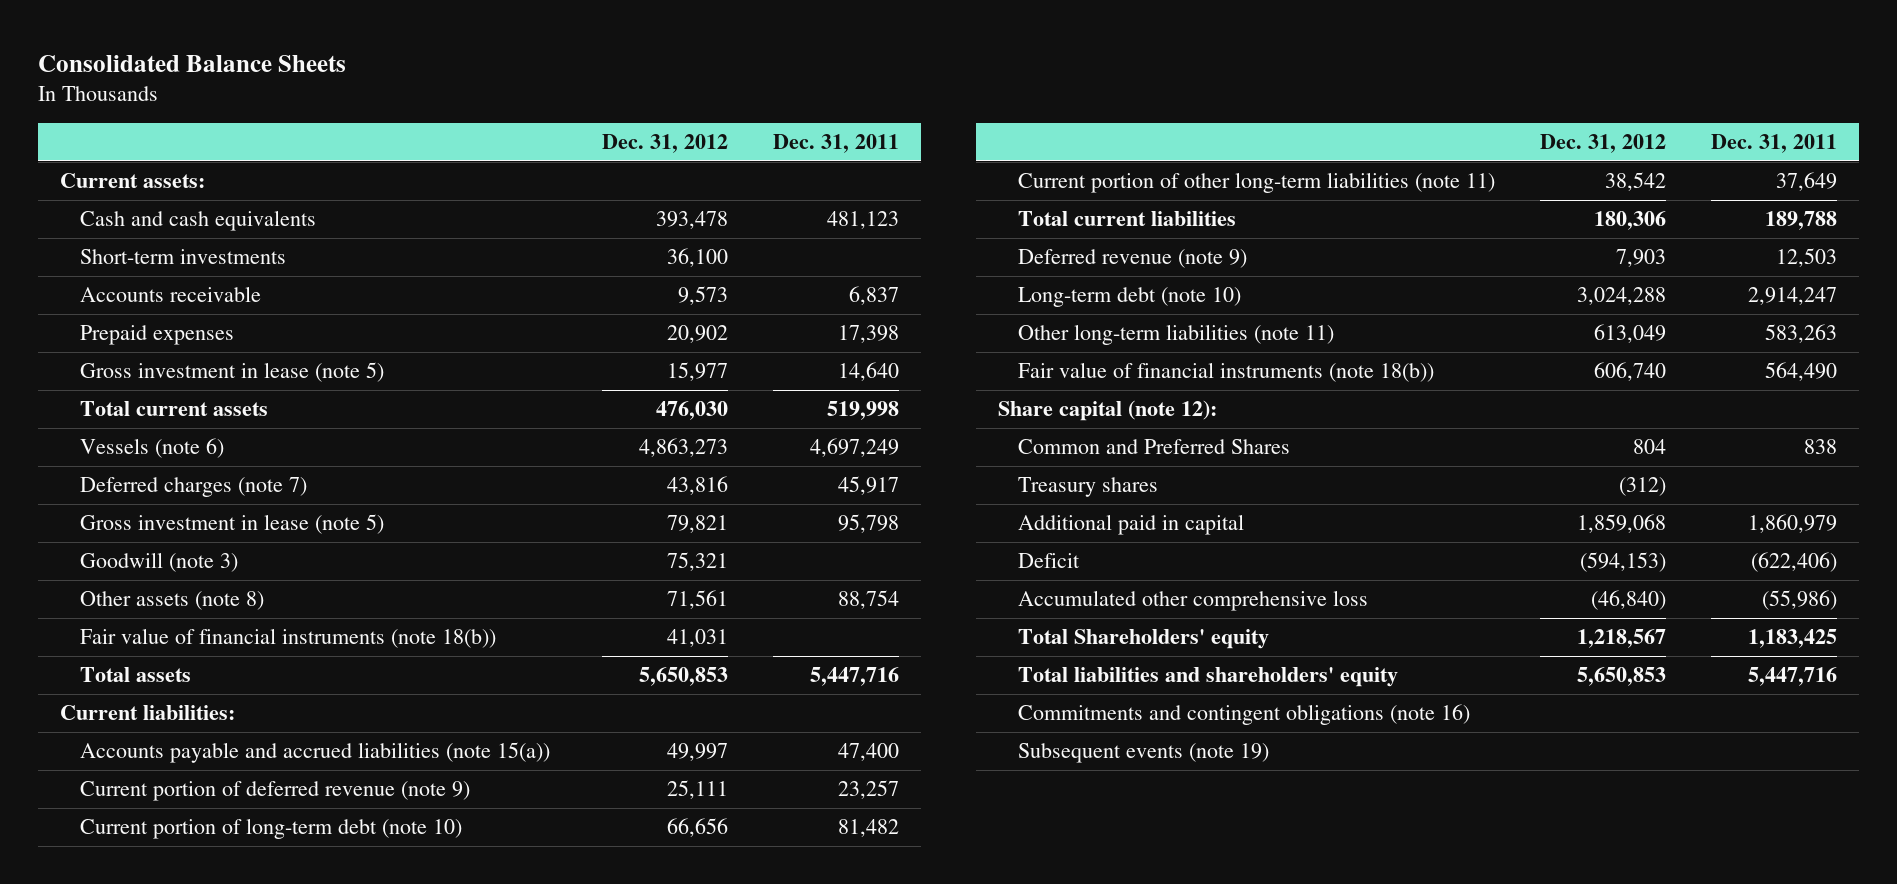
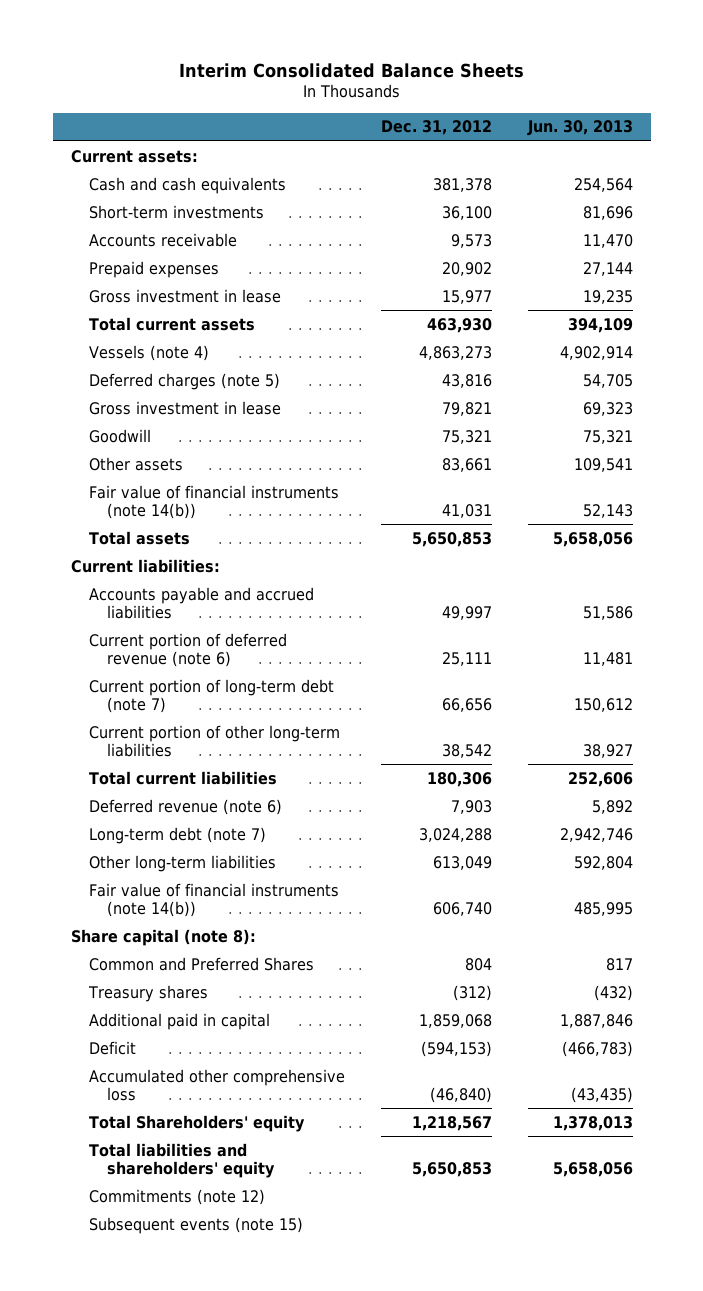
- Consolidated Balance Sheets
+ Interim Consolidated Balance Sheets
- | Dec. 31, 2012 | Dec. 31, 2011
+ | Dec. 31, 2012 | Jun. 30, 2013
- Cash and cash equivalents | 393,478 | 481,123
+ Cash and cash equivalents | 381,378 | 254,564
- Gross investment in lease (note 5) | 15,977 | 14,640
- Total current assets | 476,030 | 519,998
- Vessels (note 6) | 4,863,273 | 4,697,249
- Deferred charges (note 7) | 43,816 | 45,917
- Gross investment in lease (note 5) | 79,821 | 95,798
- Goodwill (note 3) | 75,321 |
- Other assets (note 8) | 71,561 | 88,754
- Fair value of financial instruments (note 18(b)) | 41,031 |
+ Gross investment in lease | 15,977 | 19,235
+ Total current assets | 463,930 | 394,109
+ Vessels (note 4) | 4,863,273 | 4,902,914
+ Deferred charges (note 5) | 43,816 | 54,705
+ Gross investment in lease | 79,821 | 69,323
+ Goodwill | 75,321 | 75,321
+ Other assets | 83,661 | 109,541
+ Fair value of financial instruments (note 14(b)) | 41,031 | 52,143
- Accounts payable and accrued liabilities (note 15(a)) | 49,997 | 47,400
- Current portion of deferred revenue (note 9) | 25,111 | 23,257
- Current portion of long-term debt (note 10) | 66,656 | 81,482
- Current portion of other long-term liabilities (note 11) | 38,542 | 37,649
+ Accounts payable and accrued liabilities | 49,997 | 51,586
+ Current portion of deferred revenue (note 6) | 25,111 | 11,481
+ Current portion of long-term debt (note 7) | 66,656 | 150,612
+ Current portion of other long-term liabilities | 38,542 | 38,927
- Deferred revenue (note 9) | 7,903 | 12,503
- Long-term debt (note 10) | 3,024,288 | 2,914,247
- Other long-term liabilities (note 11) | 613,049 | 583,263
- Fair value of financial instruments (note 18(b)) | 606,740 | 564,490
- Share capital (note 12):
+ Deferred revenue (note 6) | 7,903 | 5,892
+ Long-term debt (note 7) | 3,024,288 | 2,942,746
+ Other long-term liabilities | 613,049 | 592,804
+ Fair value of financial instruments (note 14(b)) | 606,740 | 485,995
+ Share capital (note 8):
- Commitments and contingent obligations (note 16)
- Subsequent events (note 19)
+ Commitments (note 12)
+ Subsequent events (note 15)

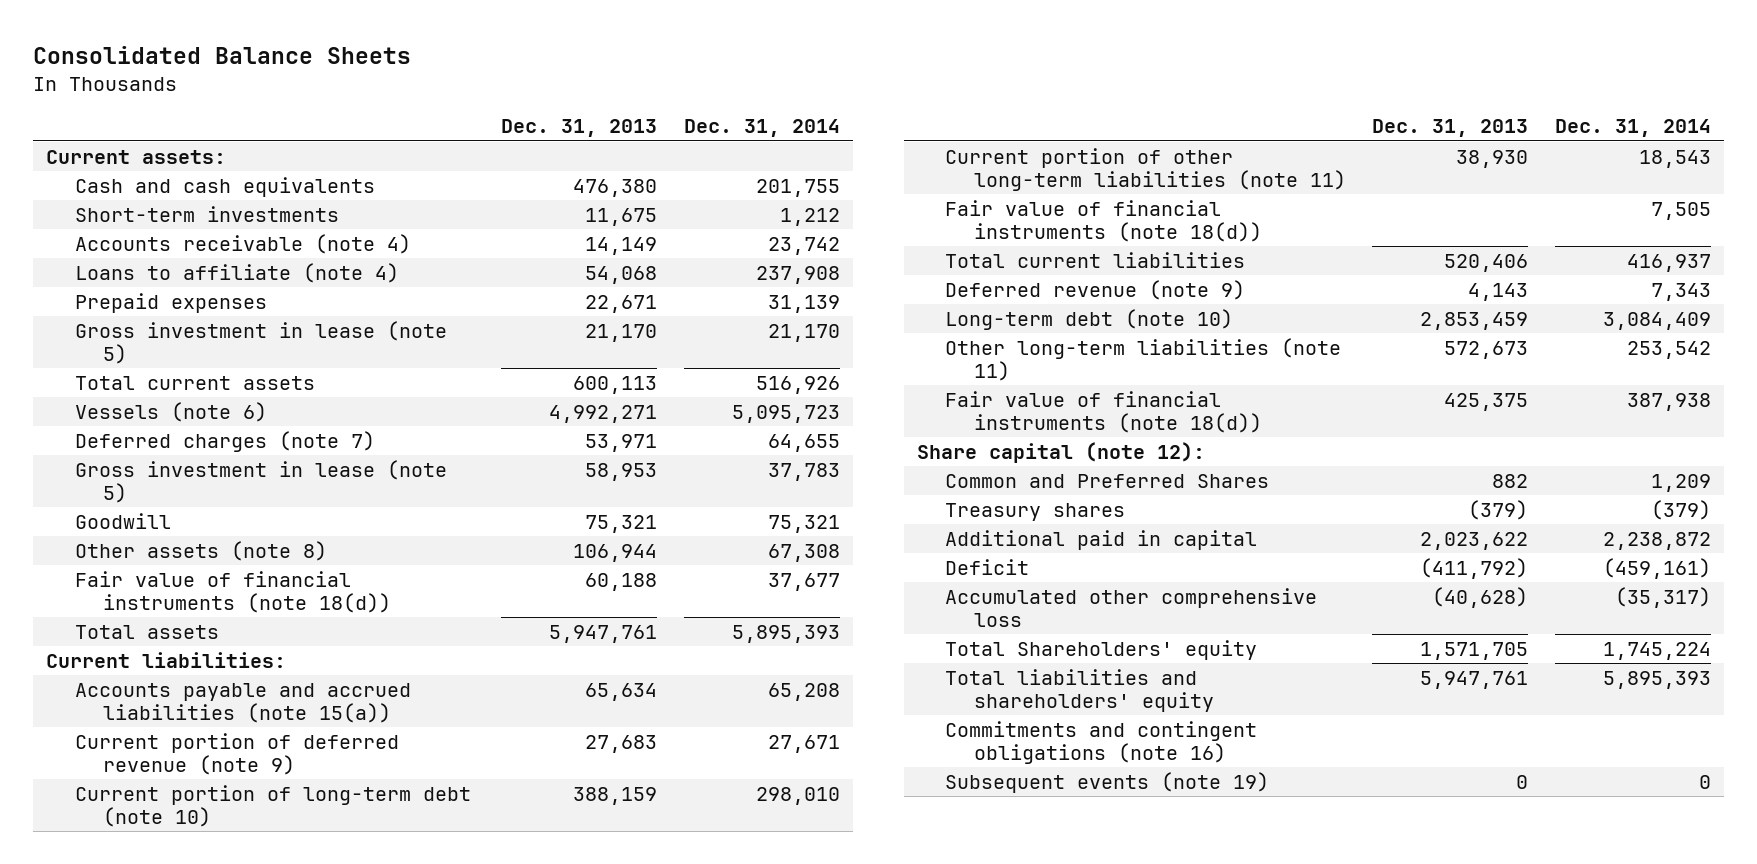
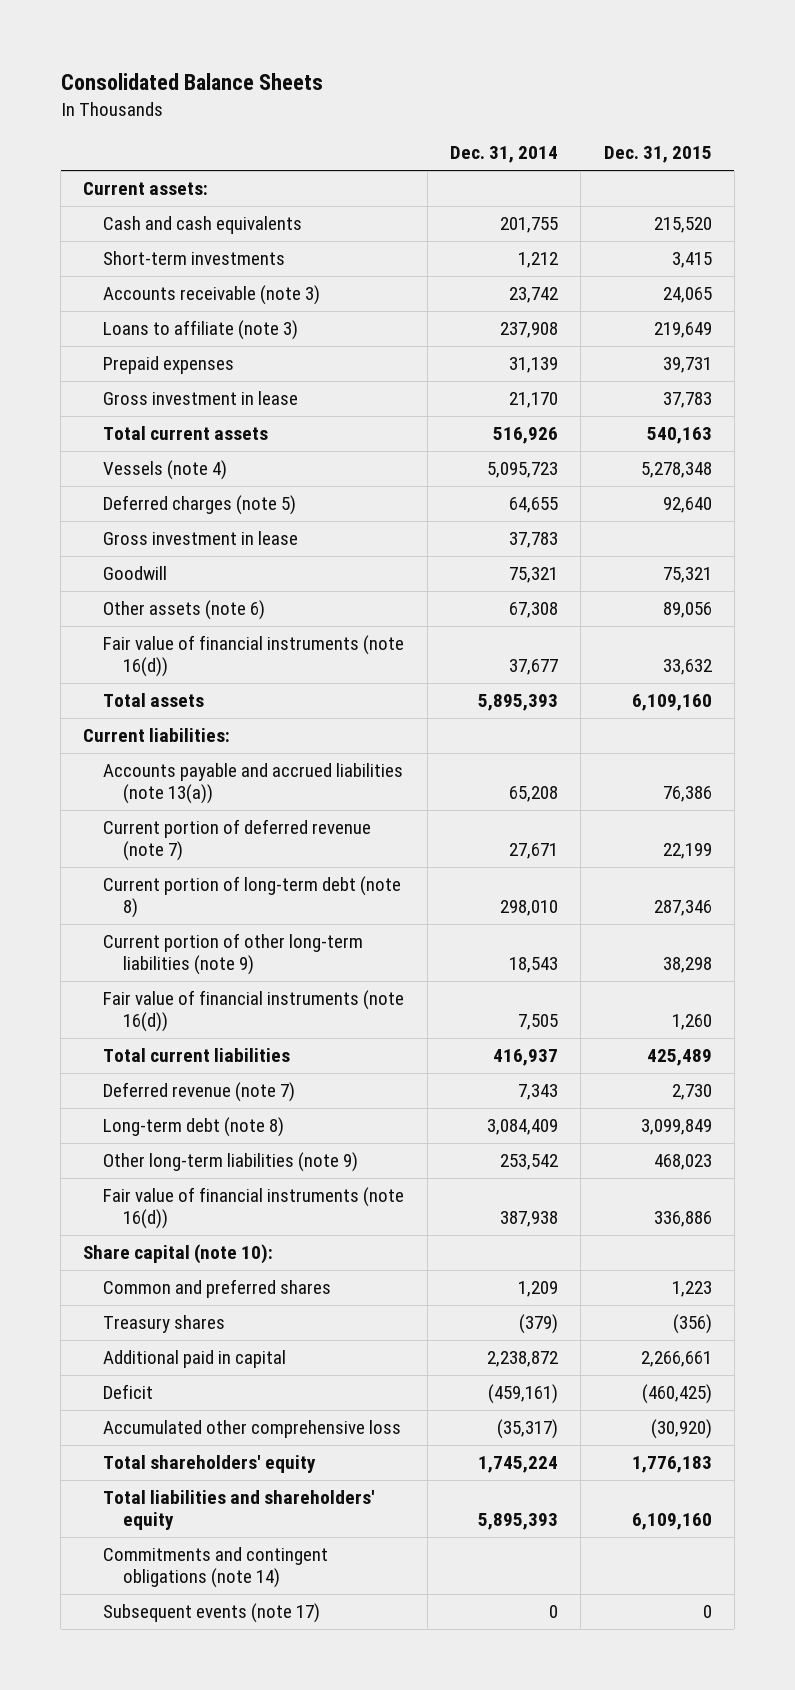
- | Dec. 31, 2013 | Dec. 31, 2014
+ | Dec. 31, 2014 | Dec. 31, 2015
- Accounts receivable (note 4) | 14,149 | 23,742
- Loans to affiliate (note 4) | 54,068 | 237,908
+ Accounts receivable (note 3) | 23,742 | 24,065
+ Loans to affiliate (note 3) | 237,908 | 219,649
- Gross investment in lease (note 5) | 21,170 | 21,170
+ Gross investment in lease | 21,170 | 37,783
- Vessels (note 6) | 4,992,271 | 5,095,723
- Deferred charges (note 7) | 53,971 | 64,655
- Gross investment in lease (note 5) | 58,953 | 37,783
+ Vessels (note 4) | 5,095,723 | 5,278,348
+ Deferred charges (note 5) | 64,655 | 92,640
+ Gross investment in lease | 37,783 |
- Other assets (note 8) | 106,944 | 67,308
- Fair value of financial instruments (note 18(d)) | 60,188 | 37,677
+ Other assets (note 6) | 67,308 | 89,056
+ Fair value of financial instruments (note 16(d)) | 37,677 | 33,632
- Accounts payable and accrued liabilities (note 15(a)) | 65,634 | 65,208
- Current portion of deferred revenue (note 9) | 27,683 | 27,671
- Current portion of long-term debt (note 10) | 388,159 | 298,010
- Current portion of other long-term liabilities (note 11) | 38,930 | 18,543
- Fair value of financial instruments (note 18(d)) | | 7,505
+ Accounts payable and accrued liabilities (note 13(a)) | 65,208 | 76,386
+ Current portion of deferred revenue (note 7) | 27,671 | 22,199
+ Current portion of long-term debt (note 8) | 298,010 | 287,346
+ Current portion of other long-term liabilities (note 9) | 18,543 | 38,298
+ Fair value of financial instruments (note 16(d)) | 7,505 | 1,260
- Deferred revenue (note 9) | 4,143 | 7,343
- Long-term debt (note 10) | 2,853,459 | 3,084,409
- Other long-term liabilities (note 11) | 572,673 | 253,542
- Fair value of financial instruments (note 18(d)) | 425,375 | 387,938
- Share capital (note 12):
- Common and Preferred Shares | 882 | 1,209
+ Deferred revenue (note 7) | 7,343 | 2,730
+ Long-term debt (note 8) | 3,084,409 | 3,099,849
+ Other long-term liabilities (note 9) | 253,542 | 468,023
+ Fair value of financial instruments (note 16(d)) | 387,938 | 336,886
+ Share capital (note 10):
+ Common and preferred shares | 1,209 | 1,223
- Total Shareholders' equity | 1,571,705 | 1,745,224
+ Total shareholders' equity | 1,745,224 | 1,776,183
- Commitments and contingent obligations (note 16)
- Subsequent events (note 19) | 0 | 0
+ Commitments and contingent obligations (note 14)
+ Subsequent events (note 17) | 0 | 0

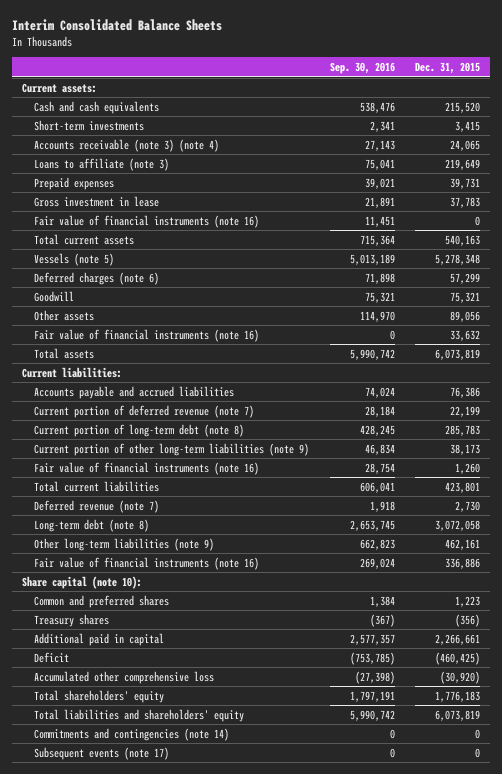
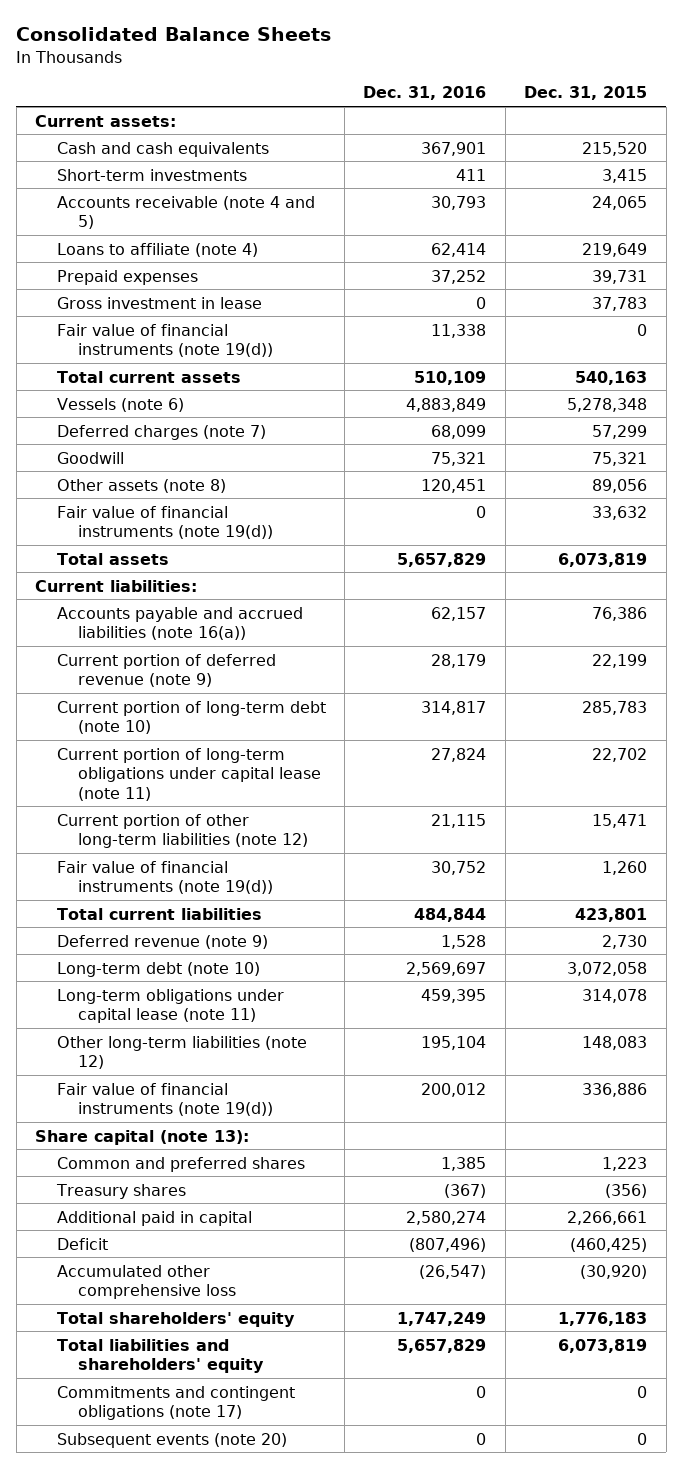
- Interim Consolidated Balance Sheets
+ Consolidated Balance Sheets
- | Sep. 30, 2016 | Dec. 31, 2015
+ | Dec. 31, 2016 | Dec. 31, 2015
- Accounts receivable (note 3) (note 4) | 27,143 | 24,065
- Loans to affiliate (note 3) | 75,041 | 219,649
+ Accounts receivable (note 4 and 5) | 30,793 | 24,065
+ Loans to affiliate (note 4) | 62,414 | 219,649
- Fair value of financial instruments (note 16) | 11,451 | 0
+ Fair value of financial instruments (note 19(d)) | 11,338 | 0
- Vessels (note 5) | 5,013,189 | 5,278,348
- Deferred charges (note 6) | 71,898 | 57,299
+ Vessels (note 6) | 4,883,849 | 5,278,348
+ Deferred charges (note 7) | 68,099 | 57,299
- Other assets | 114,970 | 89,056
- Fair value of financial instruments (note 16) | 0 | 33,632
+ Other assets (note 8) | 120,451 | 89,056
+ Fair value of financial instruments (note 19(d)) | 0 | 33,632
- Accounts payable and accrued liabilities | 74,024 | 76,386
- Current portion of deferred revenue (note 7) | 28,184 | 22,199
- Current portion of long-term debt (note 8) | 428,245 | 285,783
- Current portion of other long-term liabilities (note 9) | 46,834 | 38,173
- Fair value of financial instruments (note 16) | 28,754 | 1,260
+ Accounts payable and accrued liabilities (note 16(a)) | 62,157 | 76,386
+ Current portion of deferred revenue (note 9) | 28,179 | 22,199
+ Current portion of long-term debt (note 10) | 314,817 | 285,783
+ Current portion of long-term obligations under capital lease (note 11) | 27,824 | 22,702
+ Current portion of other long-term liabilities (note 12) | 21,115 | 15,471
+ Fair value of financial instruments (note 19(d)) | 30,752 | 1,260
- Deferred revenue (note 7) | 1,918 | 2,730
- Long-term debt (note 8) | 2,653,745 | 3,072,058
- Other long-term liabilities (note 9) | 662,823 | 462,161
- Fair value of financial instruments (note 16) | 269,024 | 336,886
- Share capital (note 10):
+ Deferred revenue (note 9) | 1,528 | 2,730
+ Long-term debt (note 10) | 2,569,697 | 3,072,058
+ Long-term obligations under capital lease (note 11) | 459,395 | 314,078
+ Other long-term liabilities (note 12) | 195,104 | 148,083
+ Fair value of financial instruments (note 19(d)) | 200,012 | 336,886
+ Share capital (note 13):
- Commitments and contingencies (note 14) | 0 | 0
- Subsequent events (note 17) | 0 | 0
+ Commitments and contingent obligations (note 17) | 0 | 0
+ Subsequent events (note 20) | 0 | 0

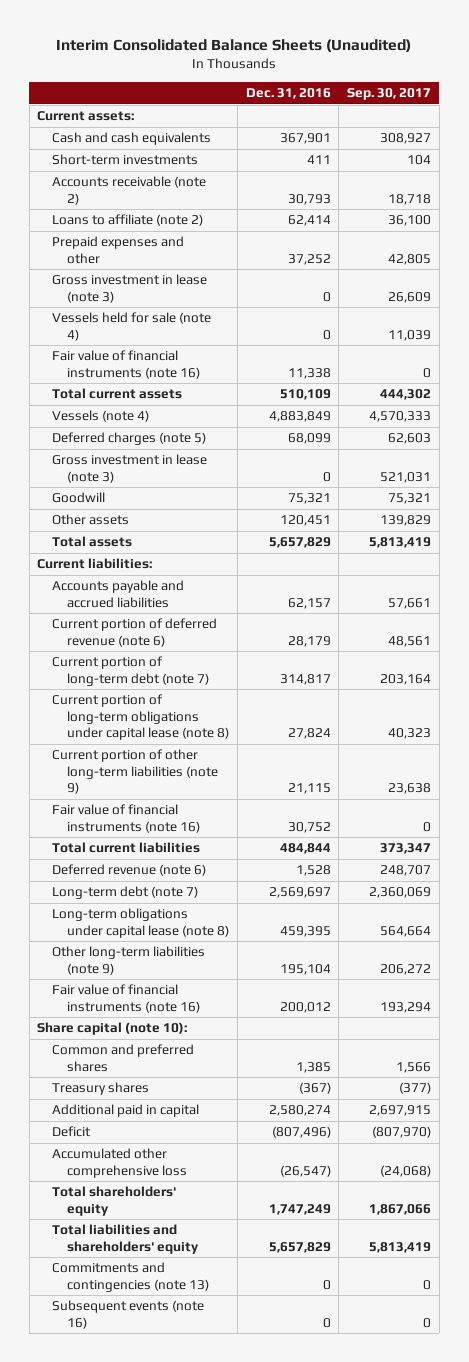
- Consolidated Balance Sheets
+ Interim Consolidated Balance Sheets (Unaudited)
- | Dec. 31, 2016 | Dec. 31, 2015
+ | Dec. 31, 2016 | Sep. 30, 2017
- Accounts receivable (note 4 and 5) | 30,793 | 24,065
- Loans to affiliate (note 4) | 62,414 | 219,649
- Prepaid expenses | 37,252 | 39,731
- Gross investment in lease | 0 | 37,783
- Fair value of financial instruments (note 19(d)) | 11,338 | 0
+ Accounts receivable (note 2) | 30,793 | 18,718
+ Loans to affiliate (note 2) | 62,414 | 36,100
+ Prepaid expenses and other | 37,252 | 42,805
+ Gross investment in lease (note 3) | 0 | 26,609
+ Vessels held for sale (note 4) | 0 | 11,039
+ Fair value of financial instruments (note 16) | 11,338 | 0
- Vessels (note 6) | 4,883,849 | 5,278,348
- Deferred charges (note 7) | 68,099 | 57,299
+ Vessels (note 4) | 4,883,849 | 4,570,333
+ Deferred charges (note 5) | 68,099 | 62,603
+ Gross investment in lease (note 3) | 0 | 521,031
- Other assets (note 8) | 120,451 | 89,056
- Fair value of financial instruments (note 19(d)) | 0 | 33,632
+ Other assets | 120,451 | 139,829
- Accounts payable and accrued liabilities (note 16(a)) | 62,157 | 76,386
- Current portion of deferred revenue (note 9) | 28,179 | 22,199
- Current portion of long-term debt (note 10) | 314,817 | 285,783
- Current portion of long-term obligations under capital lease (note 11) | 27,824 | 22,702
- Current portion of other long-term liabilities (note 12) | 21,115 | 15,471
- Fair value of financial instruments (note 19(d)) | 30,752 | 1,260
+ Accounts payable and accrued liabilities | 62,157 | 57,661
+ Current portion of deferred revenue (note 6) | 28,179 | 48,561
+ Current portion of long-term debt (note 7) | 314,817 | 203,164
+ Current portion of long-term obligations under capital lease (note 8) | 27,824 | 40,323
+ Current portion of other long-term liabilities (note 9) | 21,115 | 23,638
+ Fair value of financial instruments (note 16) | 30,752 | 0
- Deferred revenue (note 9) | 1,528 | 2,730
- Long-term debt (note 10) | 2,569,697 | 3,072,058
- Long-term obligations under capital lease (note 11) | 459,395 | 314,078
- Other long-term liabilities (note 12) | 195,104 | 148,083
- Fair value of financial instruments (note 19(d)) | 200,012 | 336,886
- Share capital (note 13):
+ Deferred revenue (note 6) | 1,528 | 248,707
+ Long-term debt (note 7) | 2,569,697 | 2,360,069
+ Long-term obligations under capital lease (note 8) | 459,395 | 564,664
+ Other long-term liabilities (note 9) | 195,104 | 206,272
+ Fair value of financial instruments (note 16) | 200,012 | 193,294
+ Share capital (note 10):
- Commitments and contingent obligations (note 17) | 0 | 0
- Subsequent events (note 20) | 0 | 0
+ Commitments and contingencies (note 13) | 0 | 0
+ Subsequent events (note 16) | 0 | 0

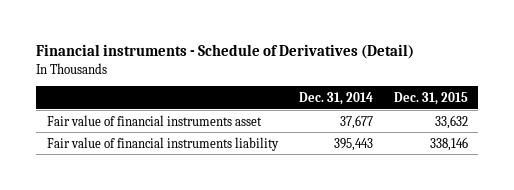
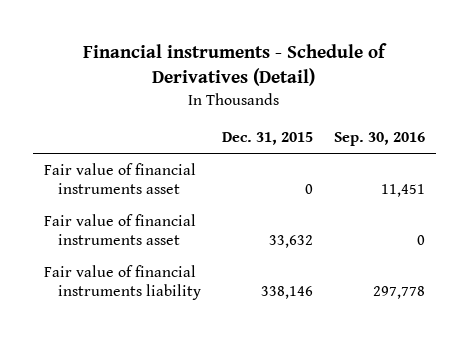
- | Dec. 31, 2014 | Dec. 31, 2015
+ | Dec. 31, 2015 | Sep. 30, 2016
+ Fair value of financial instruments asset | 0 | 11,451

